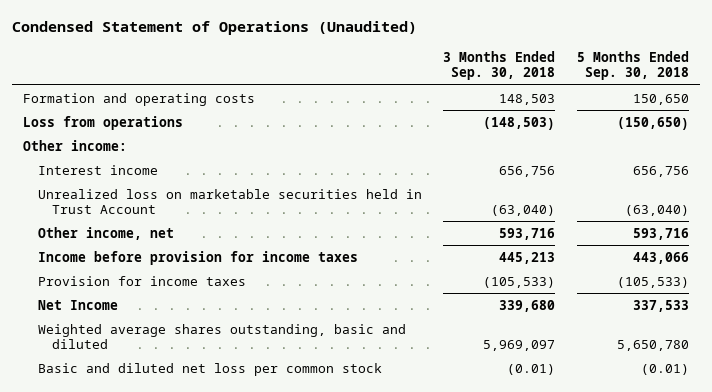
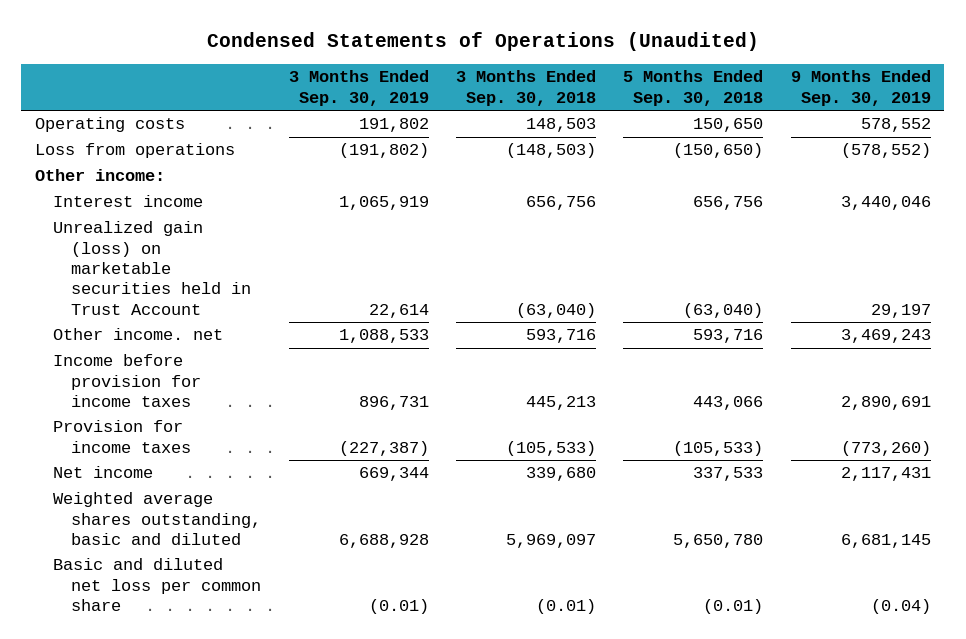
- Condensed Statement of Operations (Unaudited)
+ Condensed Statements of Operations (Unaudited)
- | 3 Months Ended Sep. 30, 2018 | 5 Months Ended Sep. 30, 2018
+ | 3 Months Ended Sep. 30, 2019 | 3 Months Ended Sep. 30, 2018 | 5 Months Ended Sep. 30, 2018 | 9 Months Ended Sep. 30, 2019
- Formation and operating costs | 148,503 | 150,650
+ Operating costs | 191,802 | 148,503 | 150,650 | 578,552
- Unrealized loss on marketable securities held in Trust Account | (63,040) | (63,040)
- Other income, net | 593,716 | 593,716
+ Unrealized gain (loss) on marketable securities held in Trust Account | 22,614 | (63,040) | (63,040) | 29,197
+ Other income. net | 1,088,533 | 593,716 | 593,716 | 3,469,243
- Net Income | 339,680 | 337,533
+ Net income | 669,344 | 339,680 | 337,533 | 2,117,431
- Basic and diluted net loss per common stock | (0.01) | (0.01)
+ Basic and diluted net loss per common share | (0.01) | (0.01) | (0.01) | (0.04)

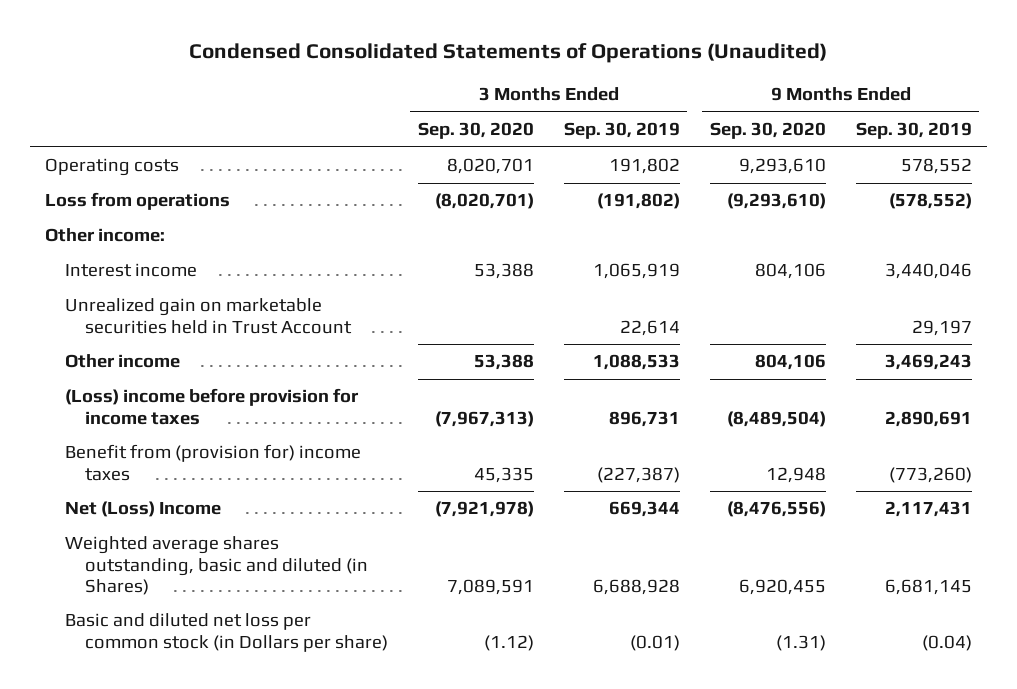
- Condensed Statements of Operations (Unaudited)
+ Condensed Consolidated Statements of Operations (Unaudited)
- | 3 Months Ended Sep. 30, 2019 | 3 Months Ended Sep. 30, 2018 | 5 Months Ended Sep. 30, 2018 | 9 Months Ended Sep. 30, 2019
+ | 3 Months Ended Sep. 30, 2020 | 3 Months Ended Sep. 30, 2019 | 9 Months Ended Sep. 30, 2020 | 9 Months Ended Sep. 30, 2019
- Unrealized gain (loss) on marketable securities held in Trust Account | 22,614 | (63,040) | (63,040) | 29,197
- Other income. net | 1,088,533 | 593,716 | 593,716 | 3,469,243
- Income before provision for income taxes | 896,731 | 445,213 | 443,066 | 2,890,691
- Provision for income taxes | (227,387) | (105,533) | (105,533) | (773,260)
- Net income | 669,344 | 339,680 | 337,533 | 2,117,431
- Weighted average shares outstanding, basic and diluted | 6,688,928 | 5,969,097 | 5,650,780 | 6,681,145
- Basic and diluted net loss per common share | (0.01) | (0.01) | (0.01) | (0.04)
+ Unrealized gain on marketable securities held in Trust Account | | 22,614 | | 29,197
+ Other income | 53,388 | 1,088,533 | 804,106 | 3,469,243
+ (Loss) income before provision for income taxes | (7,967,313) | 896,731 | (8,489,504) | 2,890,691
+ Benefit from (provision for) income taxes | 45,335 | (227,387) | 12,948 | (773,260)
+ Net (Loss) Income | (7,921,978) | 669,344 | (8,476,556) | 2,117,431
+ Weighted average shares outstanding, basic and diluted (in Shares) | 7,089,591 | 6,688,928 | 6,920,455 | 6,681,145
+ Basic and diluted net loss per common stock (in Dollars per share) | (1.12) | (0.01) | (1.31) | (0.04)

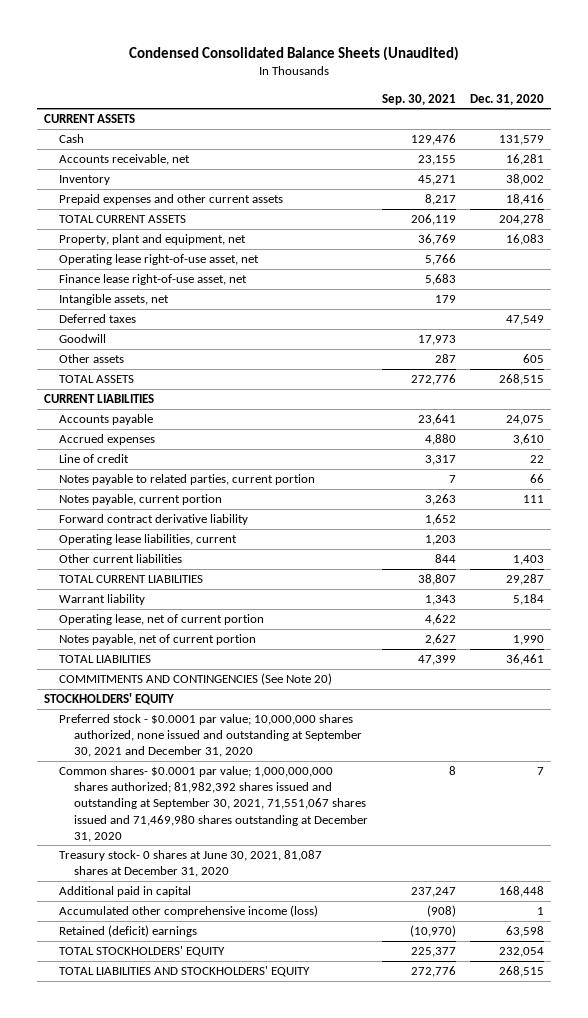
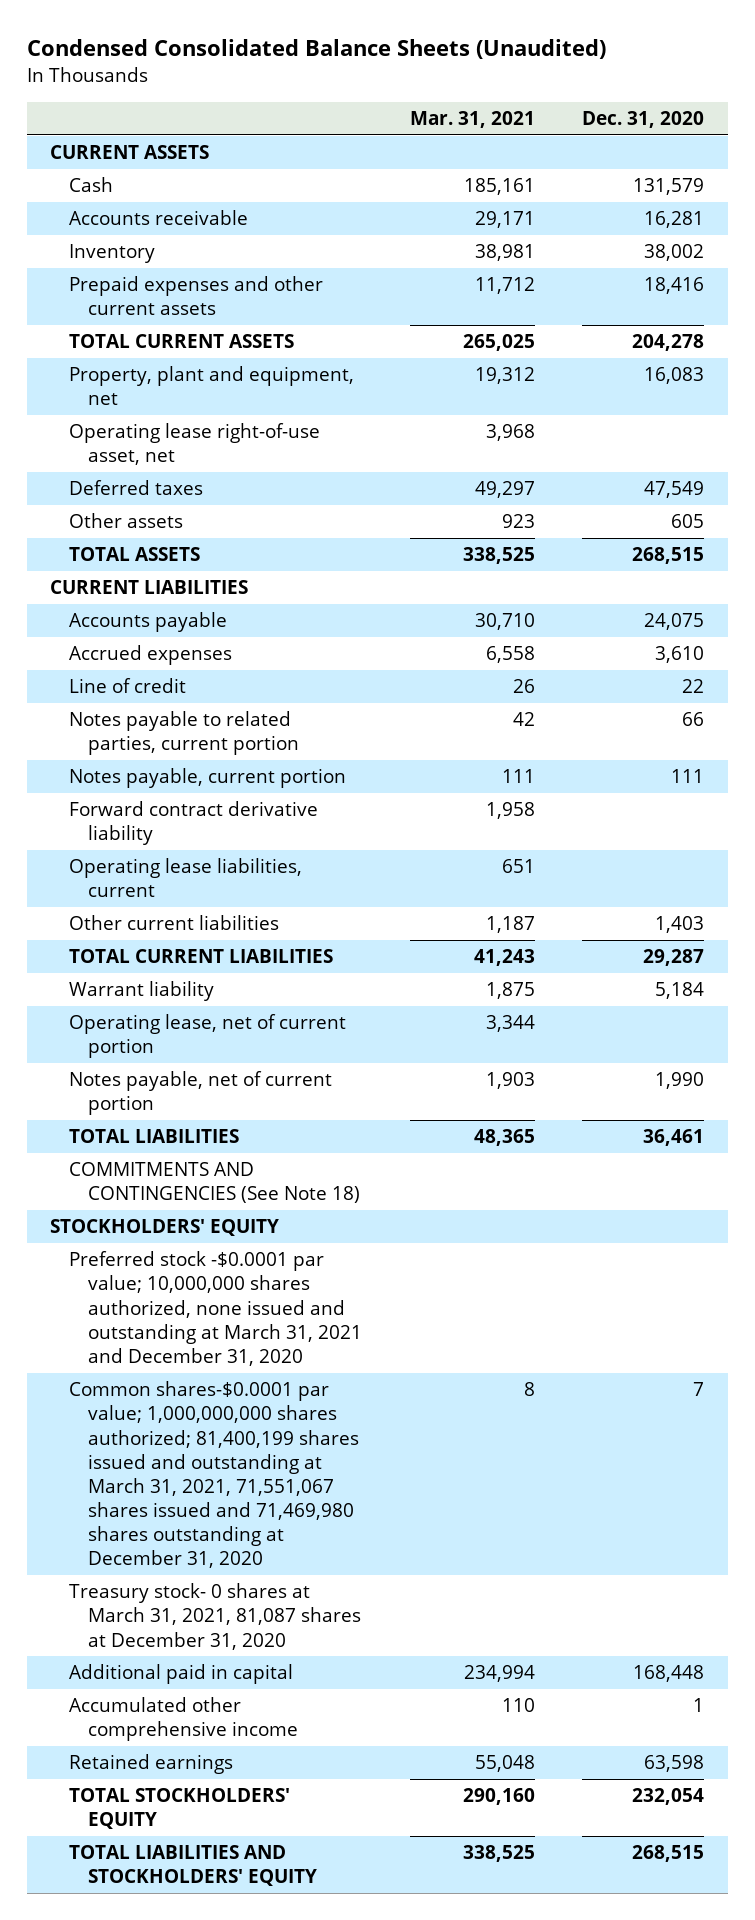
- | Sep. 30, 2021 | Dec. 31, 2020
+ | Mar. 31, 2021 | Dec. 31, 2020
- Accounts receivable, net | 23,155 | 16,281
+ Accounts receivable | 29,171 | 16,281
- Finance lease right-of-use asset, net | 5,683 |
- Intangible assets, net | 179 |
- Goodwill | 17,973 |
- COMMITMENTS AND CONTINGENCIES (See Note 20)
+ COMMITMENTS AND CONTINGENCIES (See Note 18)
- Preferred stock - $0.0001 par value; 10,000,000 shares authorized, none issued and outstanding at September 30, 2021 and December 31, 2020
- Common shares- $0.0001 par value; 1,000,000,000 shares authorized; 81,982,392 shares issued and outstanding at September 30, 2021, 71,551,067 shares issued and 71,469,980 shares outstanding at December 31, 2020 | 8 | 7
- Treasury stock- 0 shares at June 30, 2021, 81,087 shares at December 31, 2020
+ Preferred stock -$0.0001 par value; 10,000,000 shares authorized, none issued and outstanding at March 31, 2021 and December 31, 2020
+ Common shares-$0.0001 par value; 1,000,000,000 shares authorized; 81,400,199 shares issued and outstanding at March 31, 2021, 71,551,067 shares issued and 71,469,980 shares outstanding at December 31, 2020 | 8 | 7
+ Treasury stock- 0 shares at March 31, 2021, 81,087 shares at December 31, 2020
- Accumulated other comprehensive income (loss) | (908) | 1
- Retained (deficit) earnings | (10,970) | 63,598
+ Accumulated other comprehensive income | 110 | 1
+ Retained earnings | 55,048 | 63,598

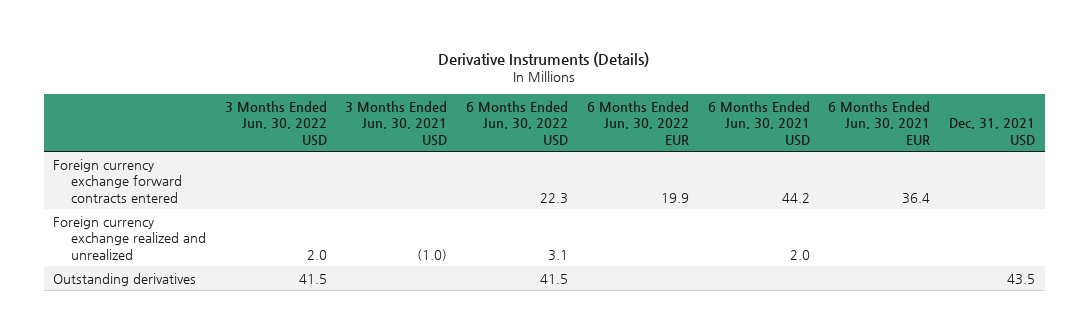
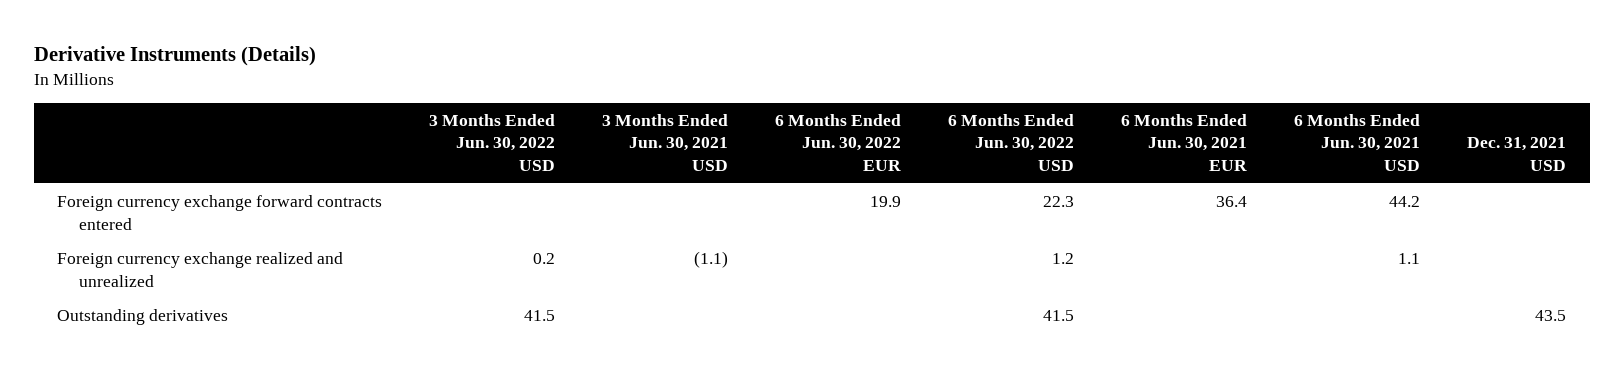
- | 3 Months Ended Jun. 30, 2022 USD | 3 Months Ended Jun. 30, 2021 USD | 6 Months Ended Jun. 30, 2022 USD | 6 Months Ended Jun. 30, 2022 EUR | 6 Months Ended Jun. 30, 2021 USD | 6 Months Ended Jun. 30, 2021 EUR | Dec. 31, 2021 USD
+ | 3 Months Ended Jun. 30, 2022 USD | 3 Months Ended Jun. 30, 2021 USD | 6 Months Ended Jun. 30, 2022 EUR | 6 Months Ended Jun. 30, 2022 USD | 6 Months Ended Jun. 30, 2021 EUR | 6 Months Ended Jun. 30, 2021 USD | Dec. 31, 2021 USD
- Foreign currency exchange realized and unrealized | 2.0 | (1.0) | 3.1 | | 2.0 | |
+ Foreign currency exchange realized and unrealized | 0.2 | (1.1) | | 1.2 | | 1.1 |

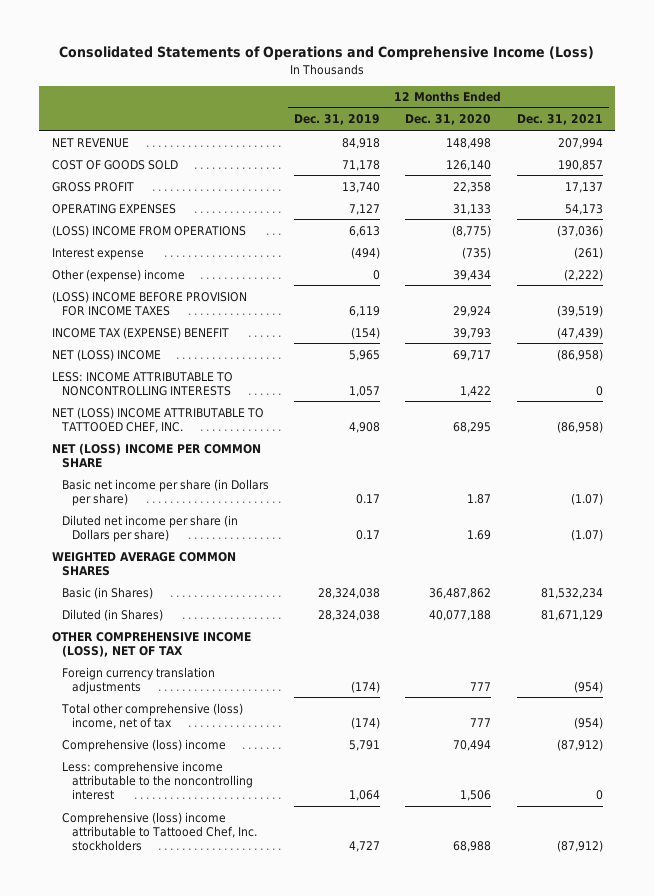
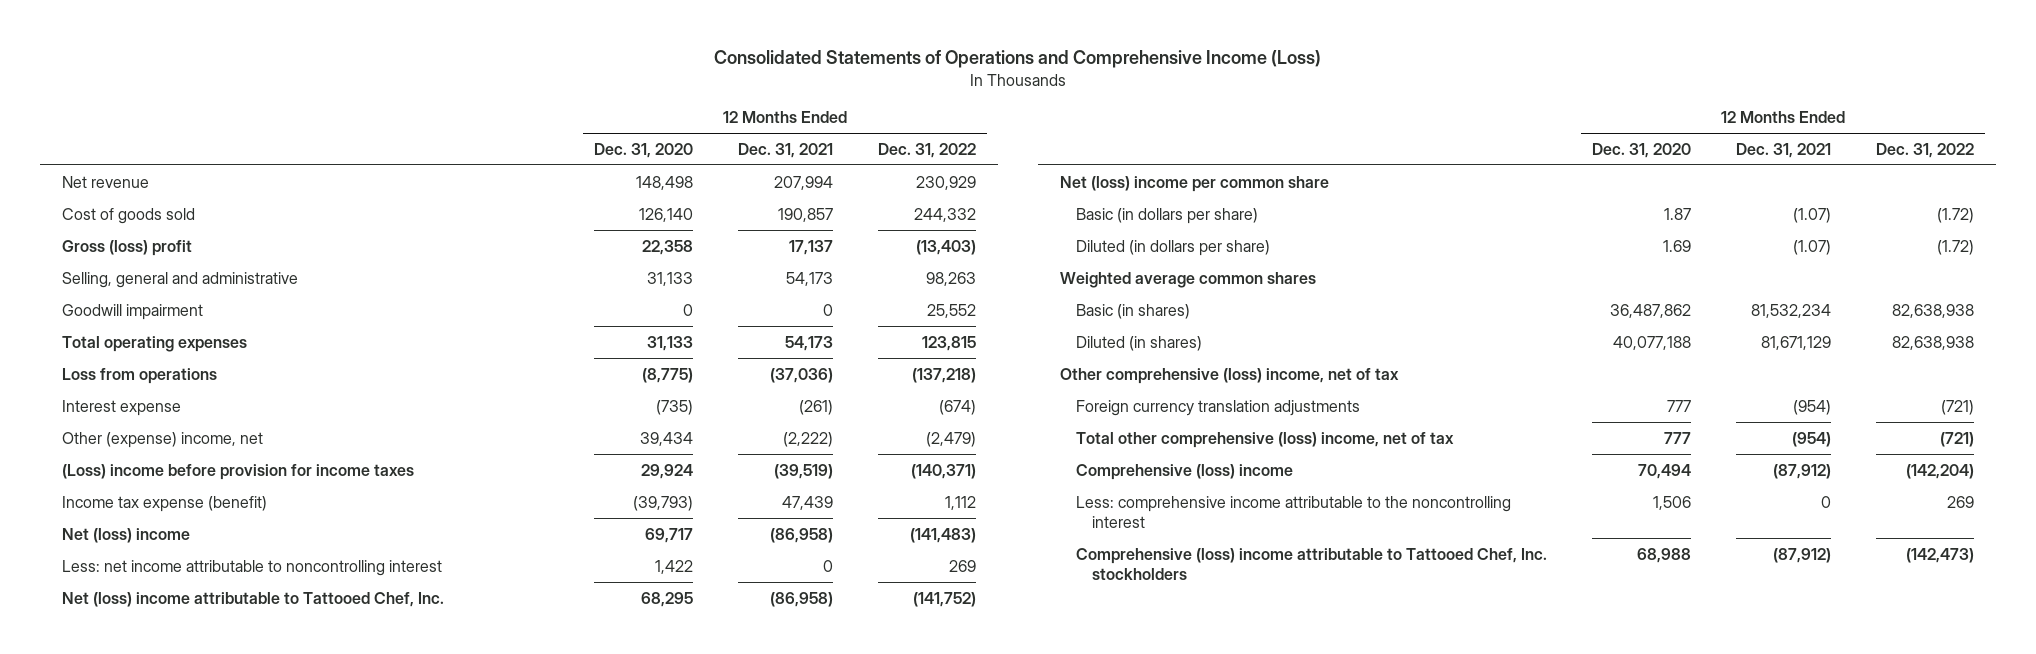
- | 12 Months Ended Dec. 31, 2019 | 12 Months Ended Dec. 31, 2020 | 12 Months Ended Dec. 31, 2021
+ | 12 Months Ended Dec. 31, 2020 | 12 Months Ended Dec. 31, 2021 | 12 Months Ended Dec. 31, 2022
- NET REVENUE | 84,918 | 148,498 | 207,994
- COST OF GOODS SOLD | 71,178 | 126,140 | 190,857
- GROSS PROFIT | 13,740 | 22,358 | 17,137
- OPERATING EXPENSES | 7,127 | 31,133 | 54,173
- (LOSS) INCOME FROM OPERATIONS | 6,613 | (8,775) | (37,036)
+ Net revenue | 148,498 | 207,994 | 230,929
+ Cost of goods sold | 126,140 | 190,857 | 244,332
+ Gross (loss) profit | 22,358 | 17,137 | (13,403)
+ Selling, general and administrative | 31,133 | 54,173 | 98,263
+ Goodwill impairment | 0 | 0 | 25,552
+ Total operating expenses | 31,133 | 54,173 | 123,815
+ Loss from operations | (8,775) | (37,036) | (137,218)
- Other (expense) income | 0 | 39,434 | (2,222)
- (LOSS) INCOME BEFORE PROVISION FOR INCOME TAXES | 6,119 | 29,924 | (39,519)
- INCOME TAX (EXPENSE) BENEFIT | (154) | 39,793 | (47,439)
- NET (LOSS) INCOME | 5,965 | 69,717 | (86,958)
- LESS: INCOME ATTRIBUTABLE TO NONCONTROLLING INTERESTS | 1,057 | 1,422 | 0
- NET (LOSS) INCOME ATTRIBUTABLE TO TATTOOED CHEF, INC. | 4,908 | 68,295 | (86,958)
- NET (LOSS) INCOME PER COMMON SHARE
- Basic net income per share (in Dollars per share) | 0.17 | 1.87 | (1.07)
- Diluted net income per share (in Dollars per share) | 0.17 | 1.69 | (1.07)
- WEIGHTED AVERAGE COMMON SHARES
- Basic (in Shares) | 28,324,038 | 36,487,862 | 81,532,234
- Diluted (in Shares) | 28,324,038 | 40,077,188 | 81,671,129
- OTHER COMPREHENSIVE INCOME (LOSS), NET OF TAX
+ Other (expense) income, net | 39,434 | (2,222) | (2,479)
+ (Loss) income before provision for income taxes | 29,924 | (39,519) | (140,371)
+ Income tax expense (benefit) | (39,793) | 47,439 | 1,112
+ Net (loss) income | 69,717 | (86,958) | (141,483)
+ Less: net income attributable to noncontrolling interest | 1,422 | 0 | 269
+ Net (loss) income attributable to Tattooed Chef, Inc. | 68,295 | (86,958) | (141,752)
+ Net (loss) income per common share
+ Basic (in dollars per share) | 1.87 | (1.07) | (1.72)
+ Diluted (in dollars per share) | 1.69 | (1.07) | (1.72)
+ Weighted average common shares
+ Basic (in shares) | 36,487,862 | 81,532,234 | 82,638,938
+ Diluted (in shares) | 40,077,188 | 81,671,129 | 82,638,938
+ Other comprehensive (loss) income, net of tax

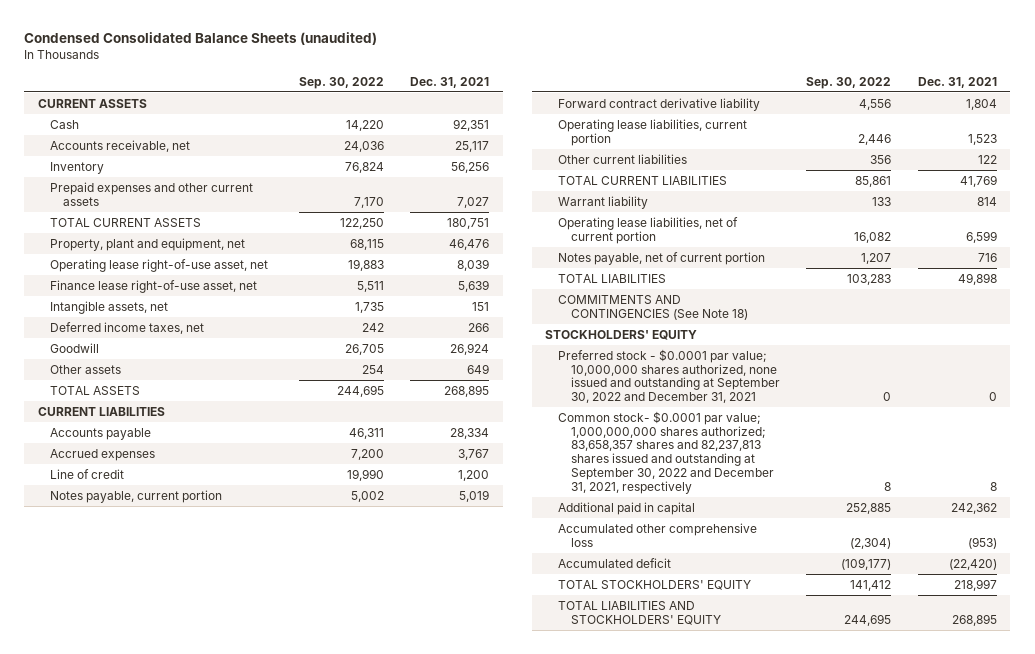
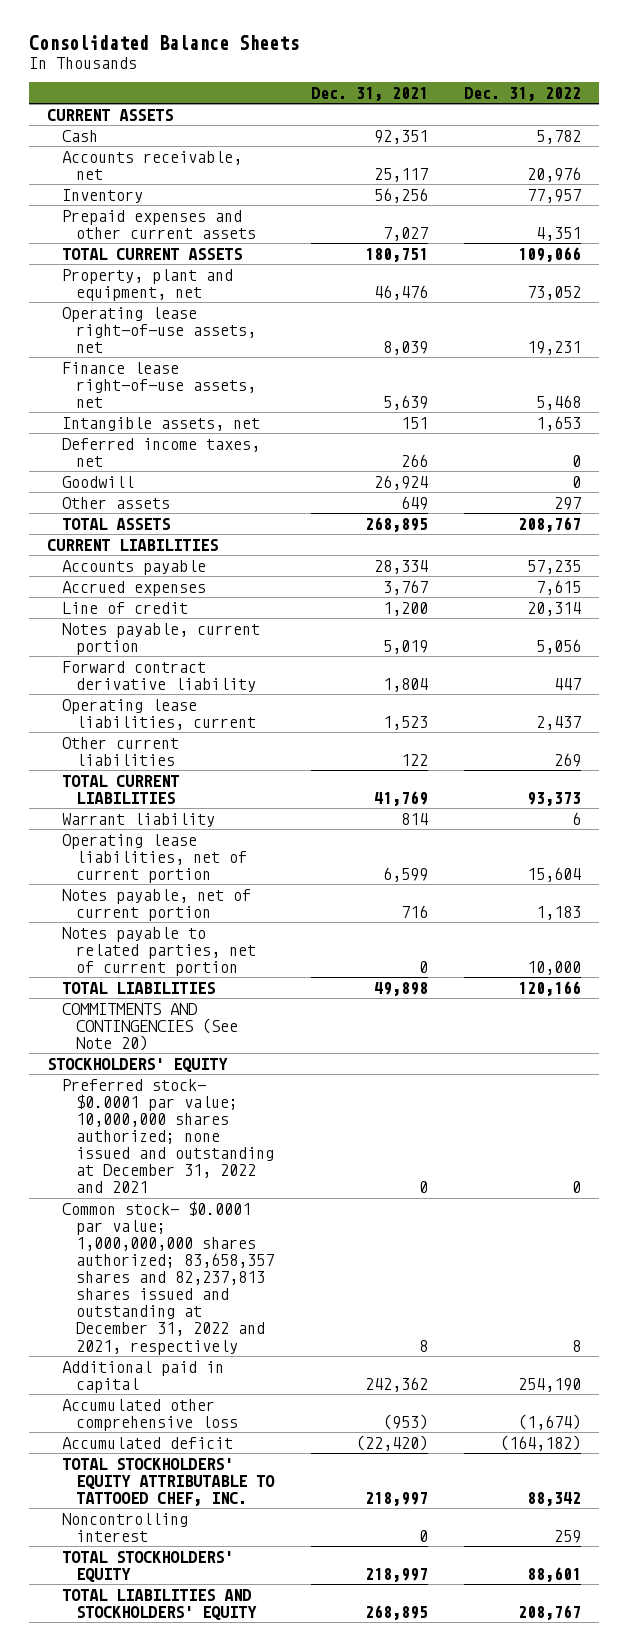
- Condensed Consolidated Balance Sheets (unaudited)
+ Consolidated Balance Sheets
- | Sep. 30, 2022 | Dec. 31, 2021
+ | Dec. 31, 2021 | Dec. 31, 2022
- Operating lease right-of-use asset, net | 19,883 | 8,039
- Finance lease right-of-use asset, net | 5,511 | 5,639
+ Operating lease right-of-use assets, net | 8,039 | 19,231
+ Finance lease right-of-use assets, net | 5,639 | 5,468
- Operating lease liabilities, current portion | 2,446 | 1,523
+ Operating lease liabilities, current | 1,523 | 2,437
+ Notes payable to related parties, net of current portion | 0 | 10,000
- COMMITMENTS AND CONTINGENCIES (See Note 18)
+ COMMITMENTS AND CONTINGENCIES (See Note 20)
- Preferred stock - $0.0001 par value; 10,000,000 shares authorized, none issued and outstanding at September 30, 2022 and December 31, 2021 | 0 | 0
- Common stock- $0.0001 par value; 1,000,000,000 shares authorized; 83,658,357 shares and 82,237,813 shares issued and outstanding at September 30, 2022 and December 31, 2021, respectively | 8 | 8
+ Preferred stock- $0.0001 par value; 10,000,000 shares authorized; none issued and outstanding at December 31, 2022 and 2021 | 0 | 0
+ Common stock- $0.0001 par value; 1,000,000,000 shares authorized; 83,658,357 shares and 82,237,813 shares issued and outstanding at December 31, 2022 and 2021, respectively | 8 | 8
+ TOTAL STOCKHOLDERS' EQUITY ATTRIBUTABLE TO TATTOOED CHEF, INC. | 218,997 | 88,342
+ Noncontrolling interest | 0 | 259

